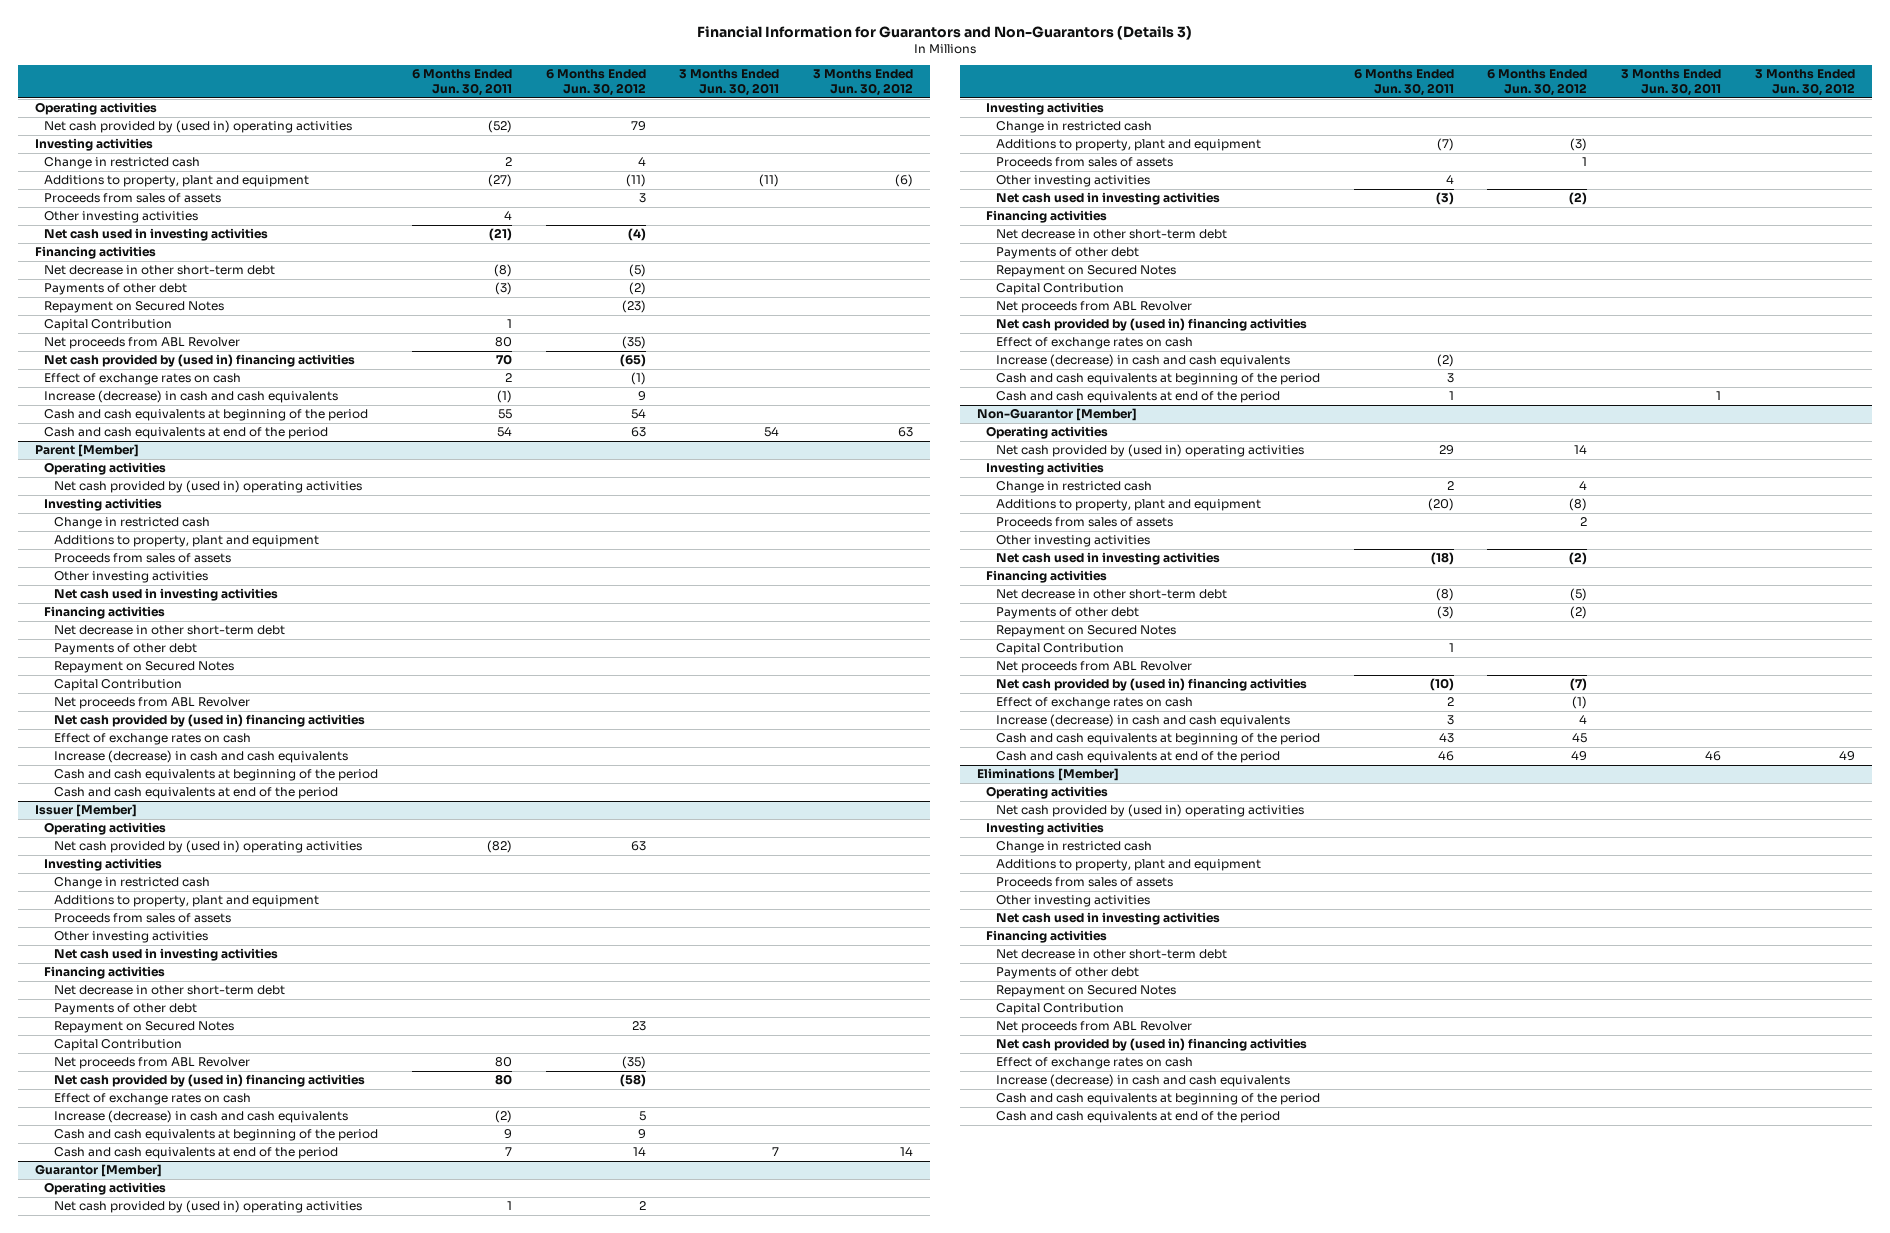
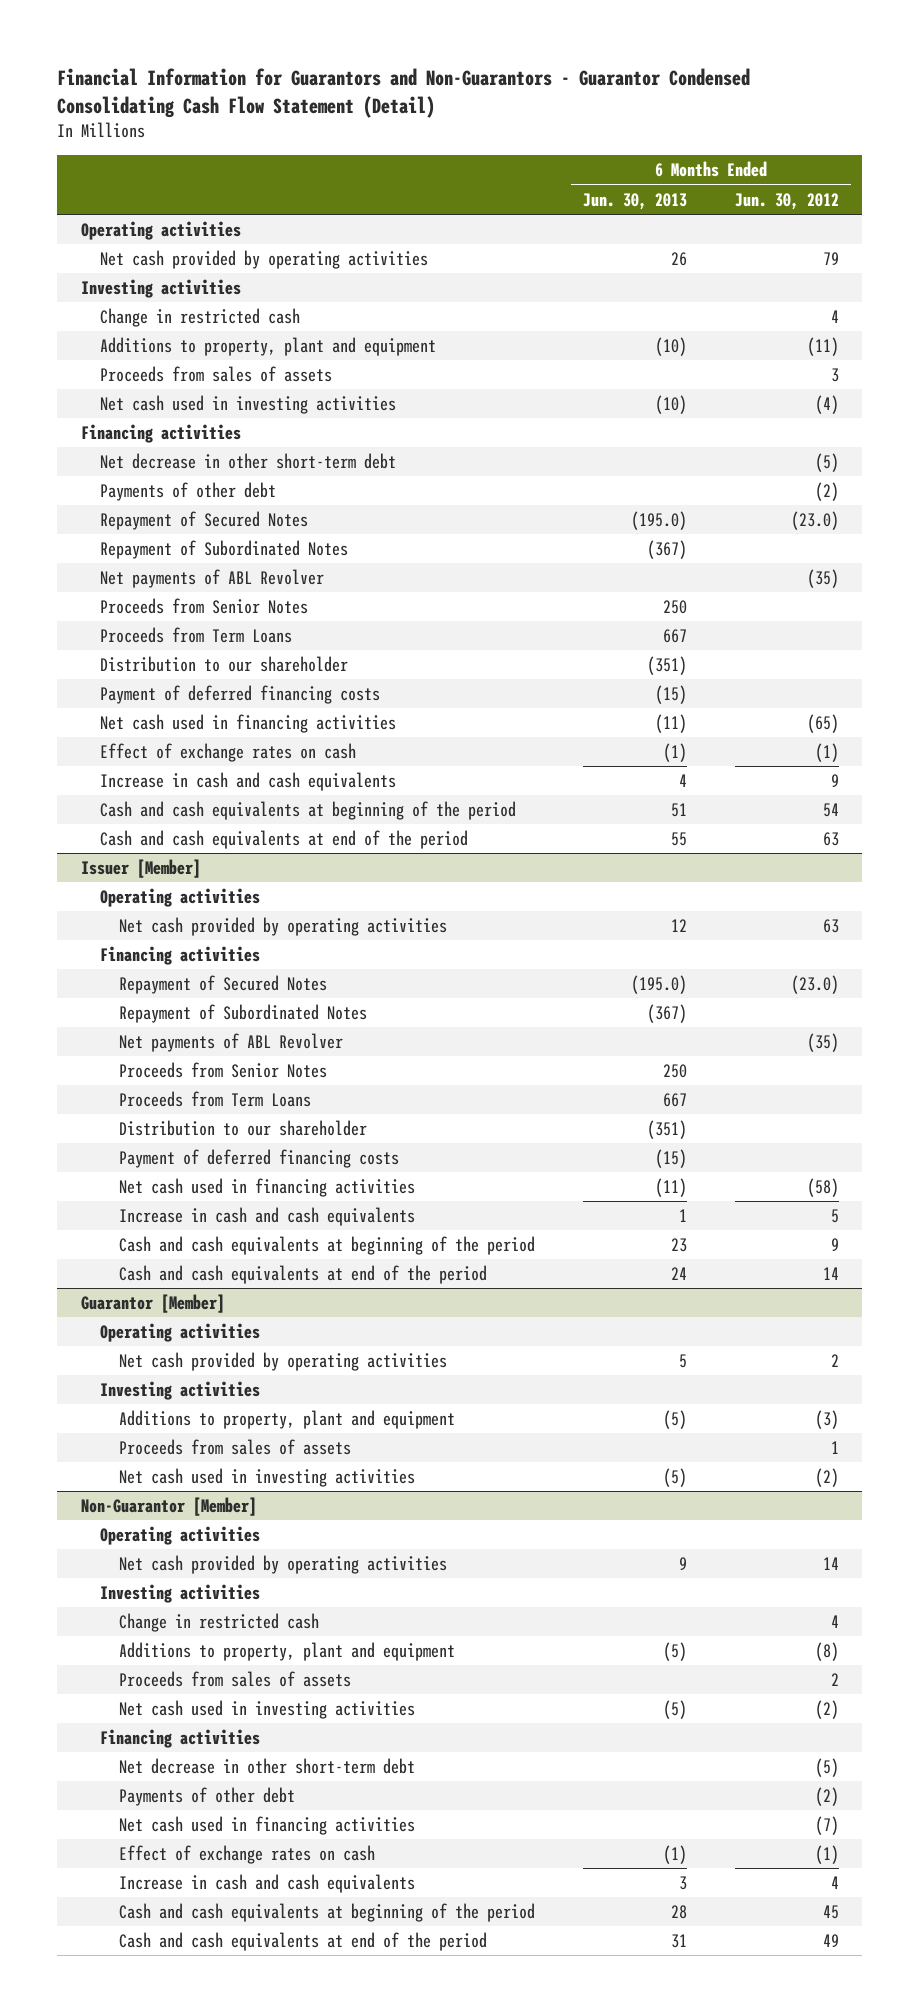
- Financial Information for Guarantors and Non-Guarantors (Details 3)
+ Financial Information for Guarantors and Non-Guarantors - Guarantor Condensed Consolidating Cash Flow Statement (Detail)
- | 6 Months Ended Jun. 30, 2011 | 6 Months Ended Jun. 30, 2012 | 3 Months Ended Jun. 30, 2011 | 3 Months Ended Jun. 30, 2012
+ | 6 Months Ended Jun. 30, 2013 | 6 Months Ended Jun. 30, 2012
- Net cash provided by (used in) operating activities | (52) | 79 | |
+ Net cash provided by operating activities | 26 | 79
- Other investing activities | 4 | | |
- Repayment on Secured Notes | | (23) | |
- Capital Contribution | 1 | | |
- Net proceeds from ABL Revolver | 80 | (35) | |
- Net cash provided by (used in) financing activities | 70 | (65) | |
+ Repayment of Secured Notes | (195.0) | (23.0)
+ Repayment of Subordinated Notes | (367) |
+ Net payments of ABL Revolver | | (35)
+ Proceeds from Senior Notes | 250 |
+ Proceeds from Term Loans | 667 |
+ Distribution to our shareholder | (351) |
+ Payment of deferred financing costs | (15) |
+ Net cash used in financing activities | (11) | (65)
- Increase (decrease) in cash and cash equivalents | (1) | 9 | |
+ Increase in cash and cash equivalents | 4 | 9
- Parent [Member]
- Operating activities
- Net cash provided by (used in) operating activities
- Investing activities
- Change in restricted cash
- Additions to property, plant and equipment
- Proceeds from sales of assets
- Other investing activities
- Net cash used in investing activities
- Financing activities
- Net decrease in other short-term debt
- Payments of other debt
- Repayment on Secured Notes
- Capital Contribution
- Net proceeds from ABL Revolver
- Net cash provided by (used in) financing activities
- Effect of exchange rates on cash
- Increase (decrease) in cash and cash equivalents
- Cash and cash equivalents at beginning of the period
- Cash and cash equivalents at end of the period
@ Issuer [Member]
- Net cash provided by (used in) operating activities | (82) | 63 | |
- Investing activities
- Change in restricted cash
- Additions to property, plant and equipment
- Proceeds from sales of assets
- Other investing activities
- Net cash used in investing activities
+ Net cash provided by operating activities | 12 | 63
- Net decrease in other short-term debt
- Payments of other debt
- Repayment on Secured Notes | | 23 | |
- Capital Contribution
- Net proceeds from ABL Revolver | 80 | (35) | |
- Net cash provided by (used in) financing activities | 80 | (58) | |
- Effect of exchange rates on cash
- Increase (decrease) in cash and cash equivalents | (2) | 5 | |
+ Repayment of Secured Notes | (195.0) | (23.0)
+ Repayment of Subordinated Notes | (367) |
+ Net payments of ABL Revolver | | (35)
+ Proceeds from Senior Notes | 250 |
+ Proceeds from Term Loans | 667 |
+ Distribution to our shareholder | (351) |
+ Payment of deferred financing costs | (15) |
+ Net cash used in financing activities | (11) | (58)
+ Increase in cash and cash equivalents | 1 | 5
@ Guarantor [Member]
- Net cash provided by (used in) operating activities | 1 | 2 | |
+ Net cash provided by operating activities | 5 | 2
- Change in restricted cash
- Other investing activities | 4 | | |
- Financing activities
- Net decrease in other short-term debt
- Payments of other debt
- Repayment on Secured Notes
- Capital Contribution
- Net proceeds from ABL Revolver
- Net cash provided by (used in) financing activities
- Effect of exchange rates on cash
- Increase (decrease) in cash and cash equivalents | (2) | | |
- Cash and cash equivalents at beginning of the period | 3 | | |
- Cash and cash equivalents at end of the period | 1 | | 1 |
@ Non-Guarantor [Member]
- Net cash provided by (used in) operating activities | 29 | 14 | |
+ Net cash provided by operating activities | 9 | 14
- Other investing activities
- Repayment on Secured Notes
- Capital Contribution | 1 | | |
- Net proceeds from ABL Revolver
- Net cash provided by (used in) financing activities | (10) | (7) | |
+ Net cash used in financing activities | | (7)
- Increase (decrease) in cash and cash equivalents | 3 | 4 | |
+ Increase in cash and cash equivalents | 3 | 4
- Eliminations [Member]
- Operating activities
- Net cash provided by (used in) operating activities
- Investing activities
- Change in restricted cash
- Additions to property, plant and equipment
- Proceeds from sales of assets
- Other investing activities
- Net cash used in investing activities
- Financing activities
- Net decrease in other short-term debt
- Payments of other debt
- Repayment on Secured Notes
- Capital Contribution
- Net proceeds from ABL Revolver
- Net cash provided by (used in) financing activities
- Effect of exchange rates on cash
- Increase (decrease) in cash and cash equivalents
- Cash and cash equivalents at beginning of the period
- Cash and cash equivalents at end of the period

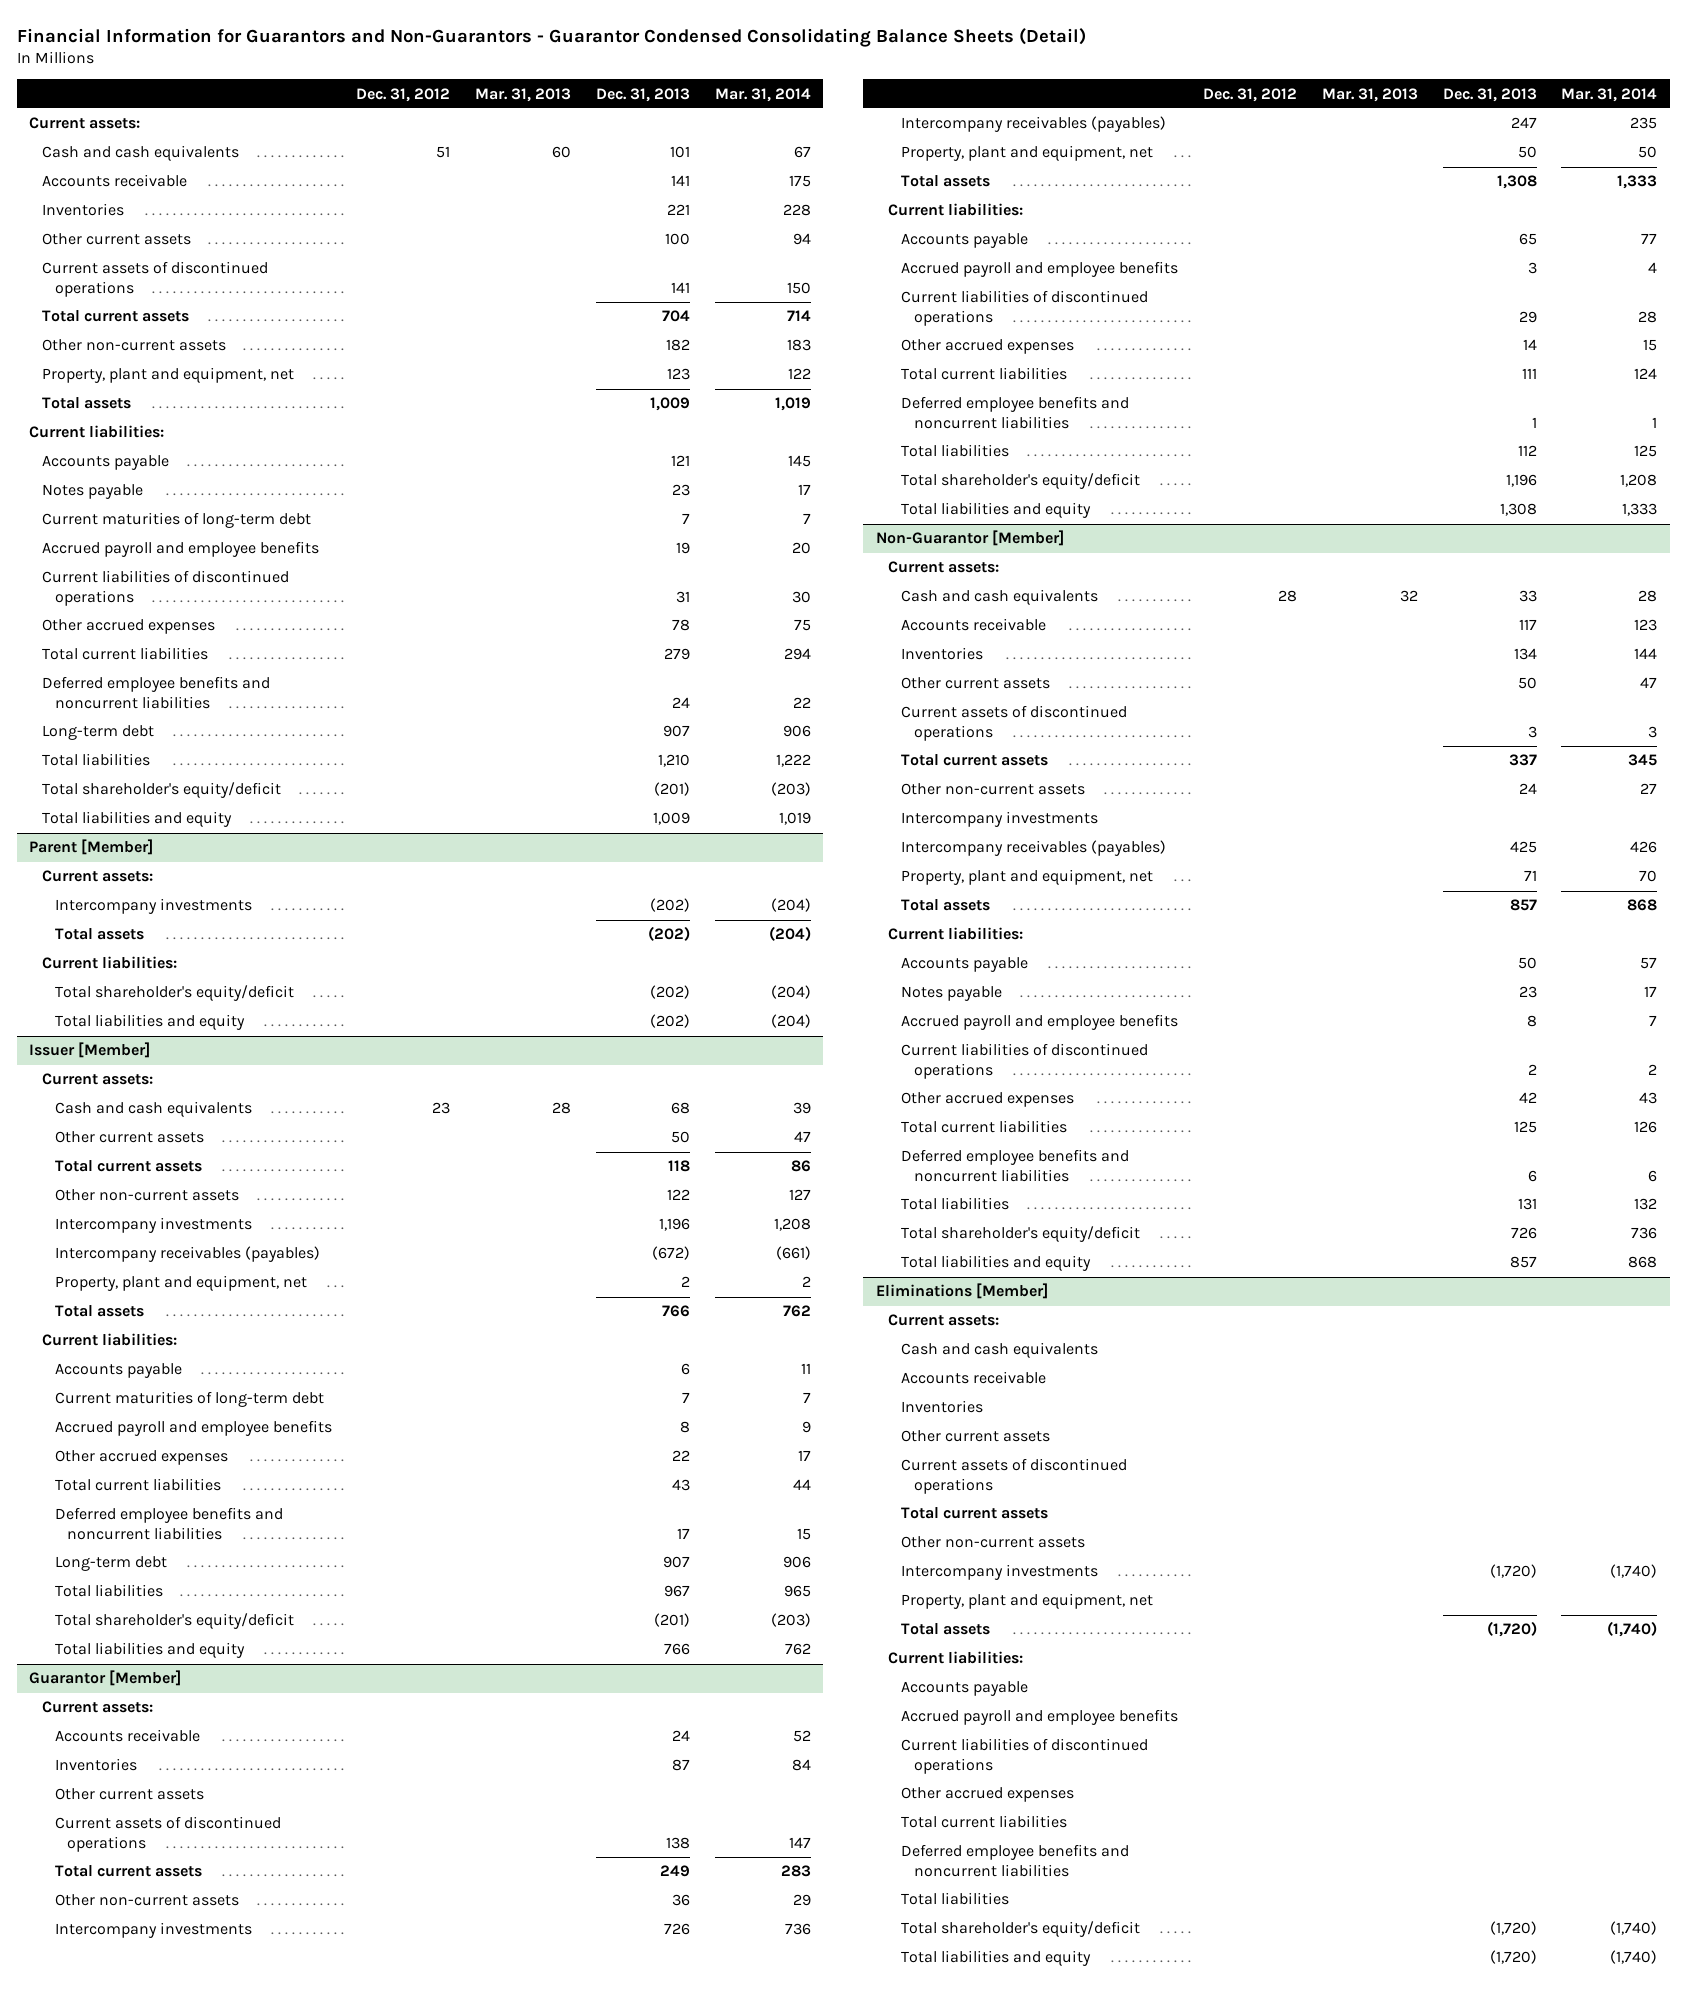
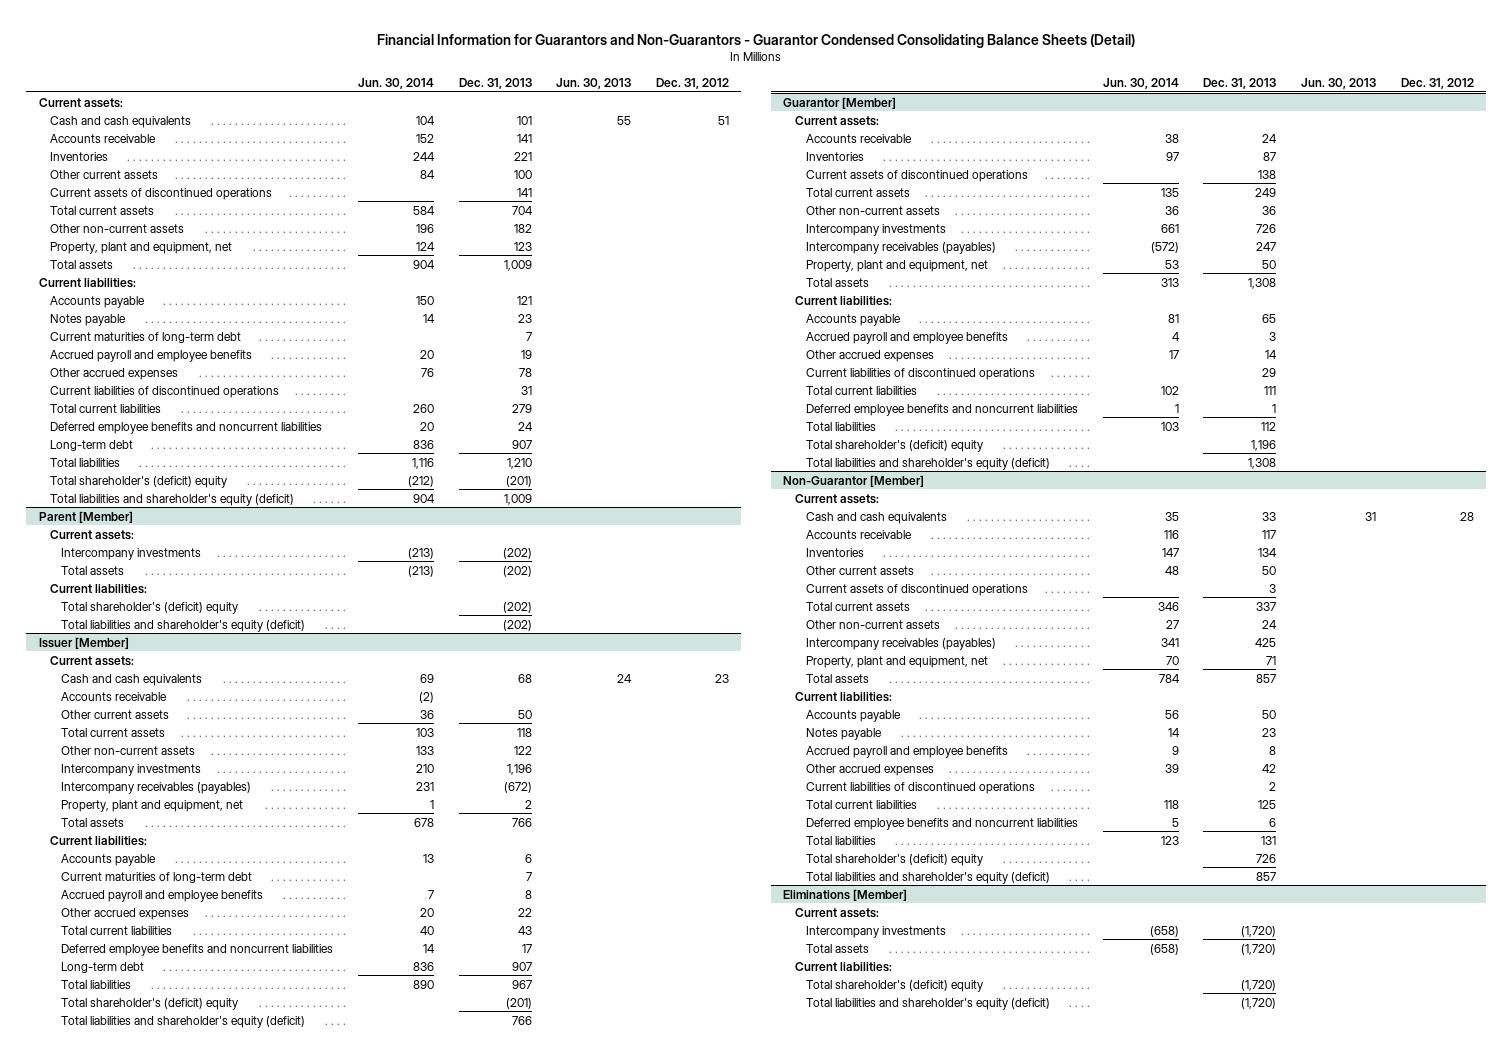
- | Dec. 31, 2012 | Mar. 31, 2013 | Dec. 31, 2013 | Mar. 31, 2014
+ | Jun. 30, 2014 | Dec. 31, 2013 | Jun. 30, 2013 | Dec. 31, 2012
moved down: Current liabilities of discontinued operations | | 31 | |
- Total shareholder's equity/deficit | | | (201) | (203)
- Total liabilities and equity | | | 1,009 | 1,019
+ Total shareholder's (deficit) equity | (212) | (201) | |
+ Total liabilities and shareholder's equity (deficit) | 904 | 1,009 | |
@ Parent [Member]
- Total shareholder's equity/deficit | | | (202) | (204)
- Total liabilities and equity | | | (202) | (204)
+ Total shareholder's (deficit) equity | | (202) | |
+ Total liabilities and shareholder's equity (deficit) | | (202) | |
@ Issuer [Member]
+ Accounts receivable | (2) | | |
- Total shareholder's equity/deficit | | | (201) | (203)
- Total liabilities and equity | | | 766 | 762
+ Total shareholder's (deficit) equity | | (201) | |
+ Total liabilities and shareholder's equity (deficit) | | 766 | |
@ Guarantor [Member]
- Other current assets
moved down: Current liabilities of discontinued operations | | 29 | |
- Total shareholder's equity/deficit | | | 1,196 | 1,208
- Total liabilities and equity | | | 1,308 | 1,333
+ Total shareholder's (deficit) equity | | 1,196 | |
+ Total liabilities and shareholder's equity (deficit) | | 1,308 | |
@ Non-Guarantor [Member]
- Intercompany investments
moved down: Current liabilities of discontinued operations | | 2 | |
- Total shareholder's equity/deficit | | | 726 | 736
- Total liabilities and equity | | | 857 | 868
+ Total shareholder's (deficit) equity | | 726 | |
+ Total liabilities and shareholder's equity (deficit) | | 857 | |
@ Eliminations [Member]
- Cash and cash equivalents
- Accounts receivable
- Inventories
- Other current assets
- Current assets of discontinued operations
- Total current assets
- Other non-current assets
- Property, plant and equipment, net
- Accounts payable
- Accrued payroll and employee benefits
- Current liabilities of discontinued operations
- Other accrued expenses
- Total current liabilities
- Deferred employee benefits and noncurrent liabilities
- Total liabilities
- Total shareholder's equity/deficit | | | (1,720) | (1,740)
- Total liabilities and equity | | | (1,720) | (1,740)
+ Total shareholder's (deficit) equity | | (1,720) | |
+ Total liabilities and shareholder's equity (deficit) | | (1,720) | |

